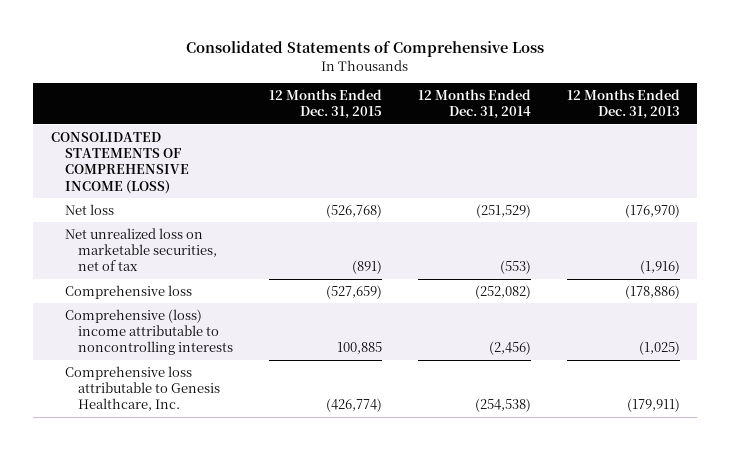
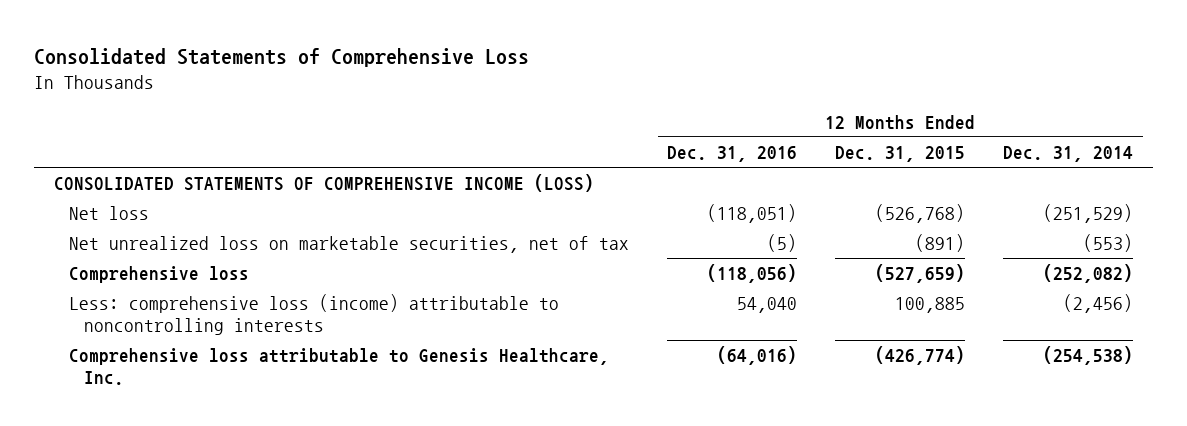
- | 12 Months Ended Dec. 31, 2015 | 12 Months Ended Dec. 31, 2014 | 12 Months Ended Dec. 31, 2013
+ | 12 Months Ended Dec. 31, 2016 | 12 Months Ended Dec. 31, 2015 | 12 Months Ended Dec. 31, 2014
- Comprehensive (loss) income attributable to noncontrolling interests | 100,885 | (2,456) | (1,025)
+ Less: comprehensive loss (income) attributable to noncontrolling interests | 54,040 | 100,885 | (2,456)

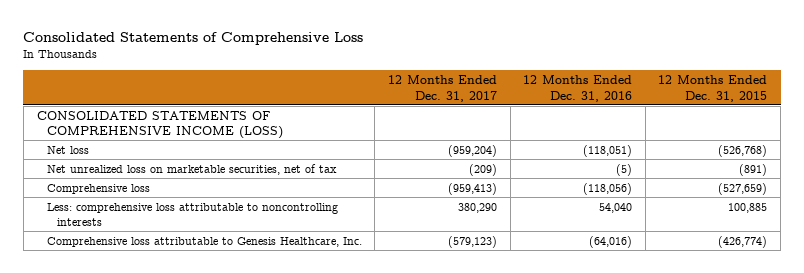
- | 12 Months Ended Dec. 31, 2016 | 12 Months Ended Dec. 31, 2015 | 12 Months Ended Dec. 31, 2014
+ | 12 Months Ended Dec. 31, 2017 | 12 Months Ended Dec. 31, 2016 | 12 Months Ended Dec. 31, 2015
- Less: comprehensive loss (income) attributable to noncontrolling interests | 54,040 | 100,885 | (2,456)
+ Less: comprehensive loss attributable to noncontrolling interests | 380,290 | 54,040 | 100,885

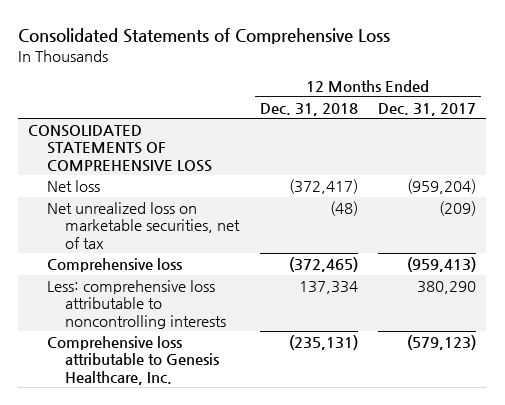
- | 12 Months Ended Dec. 31, 2017 | 12 Months Ended Dec. 31, 2016 | 12 Months Ended Dec. 31, 2015
+ | 12 Months Ended Dec. 31, 2018 | 12 Months Ended Dec. 31, 2017
- CONSOLIDATED STATEMENTS OF COMPREHENSIVE INCOME (LOSS)
+ CONSOLIDATED STATEMENTS OF COMPREHENSIVE LOSS

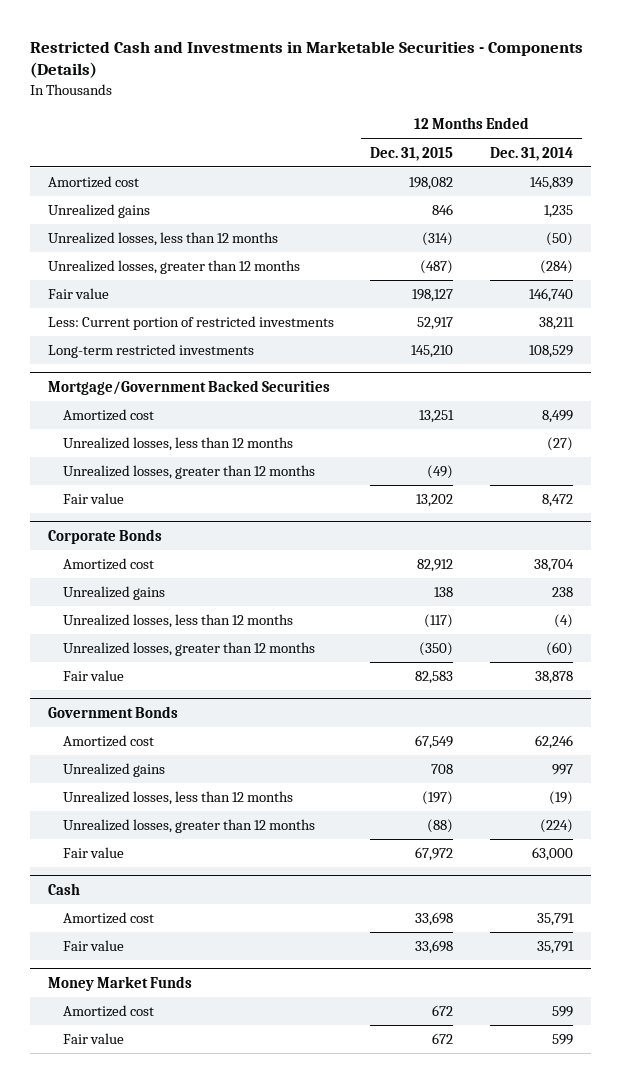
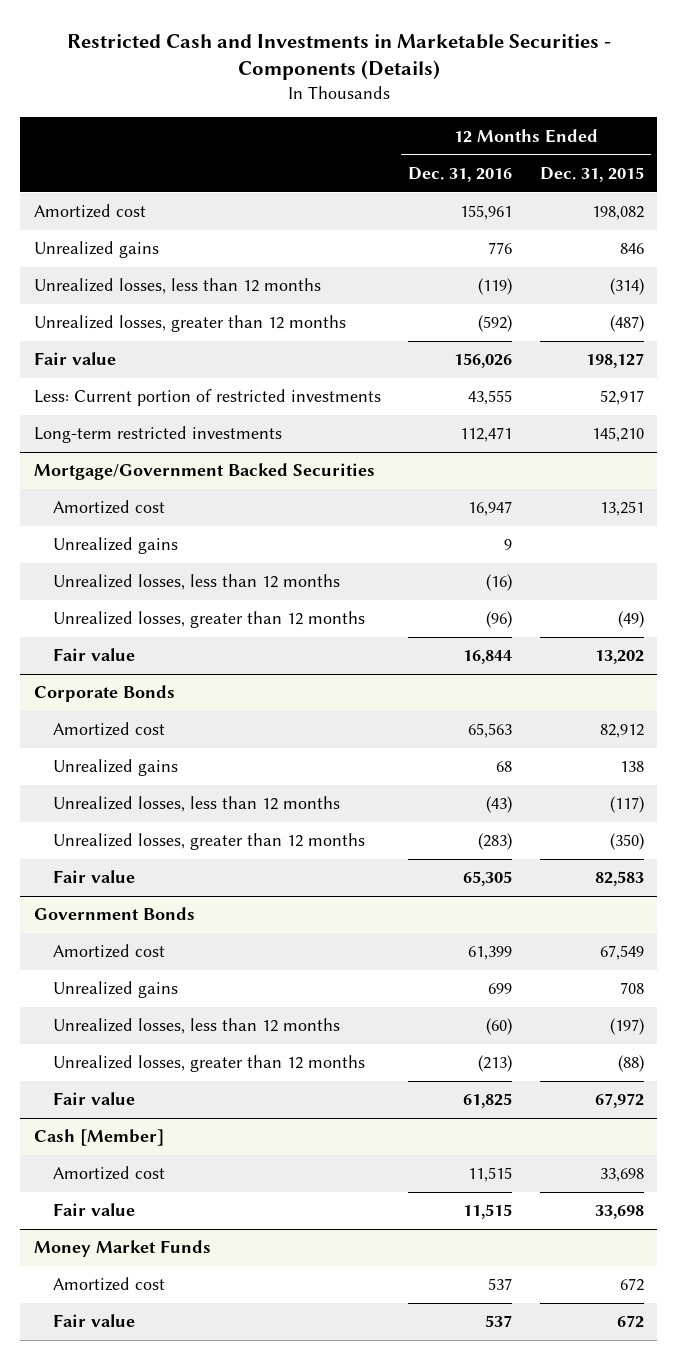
- | 12 Months Ended Dec. 31, 2015 | 12 Months Ended Dec. 31, 2014
+ | 12 Months Ended Dec. 31, 2016 | 12 Months Ended Dec. 31, 2015
@ Mortgage/Government Backed Securities
+ Unrealized gains | 9 |
- Cash
+ Cash [Member]

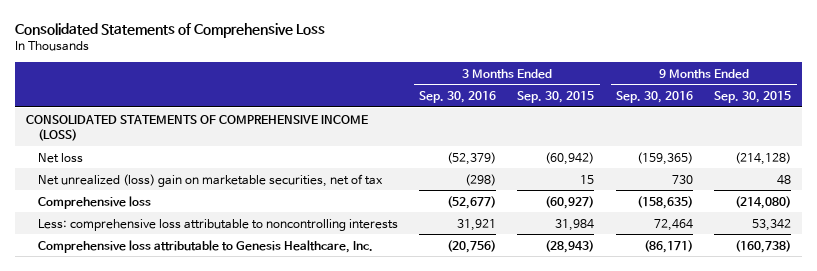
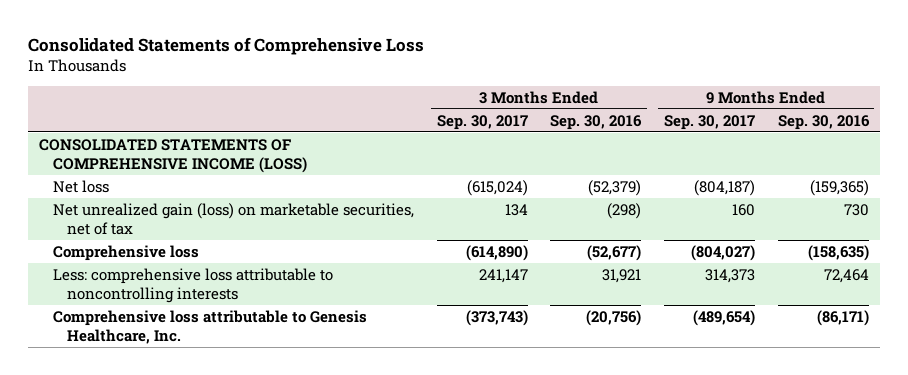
- | 3 Months Ended Sep. 30, 2016 | 3 Months Ended Sep. 30, 2015 | 9 Months Ended Sep. 30, 2016 | 9 Months Ended Sep. 30, 2015
+ | 3 Months Ended Sep. 30, 2017 | 3 Months Ended Sep. 30, 2016 | 9 Months Ended Sep. 30, 2017 | 9 Months Ended Sep. 30, 2016
- Net unrealized (loss) gain on marketable securities, net of tax | (298) | 15 | 730 | 48
+ Net unrealized gain (loss) on marketable securities, net of tax | 134 | (298) | 160 | 730

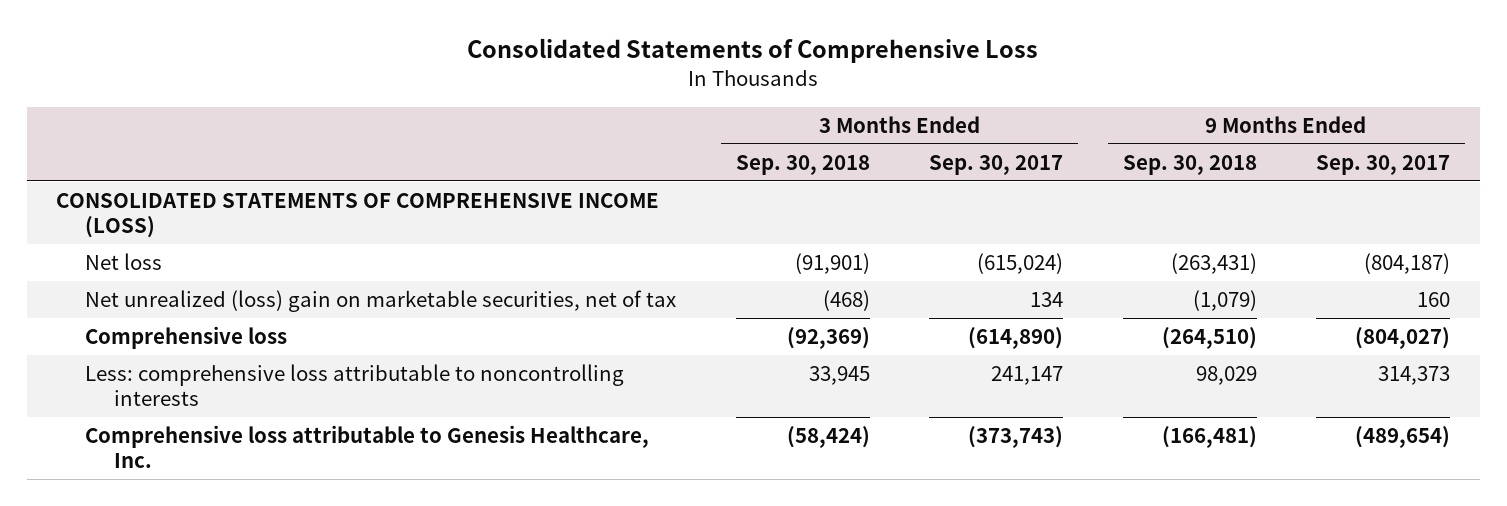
- | 3 Months Ended Sep. 30, 2017 | 3 Months Ended Sep. 30, 2016 | 9 Months Ended Sep. 30, 2017 | 9 Months Ended Sep. 30, 2016
+ | 3 Months Ended Sep. 30, 2018 | 3 Months Ended Sep. 30, 2017 | 9 Months Ended Sep. 30, 2018 | 9 Months Ended Sep. 30, 2017
- Net unrealized gain (loss) on marketable securities, net of tax | 134 | (298) | 160 | 730
+ Net unrealized (loss) gain on marketable securities, net of tax | (468) | 134 | (1,079) | 160

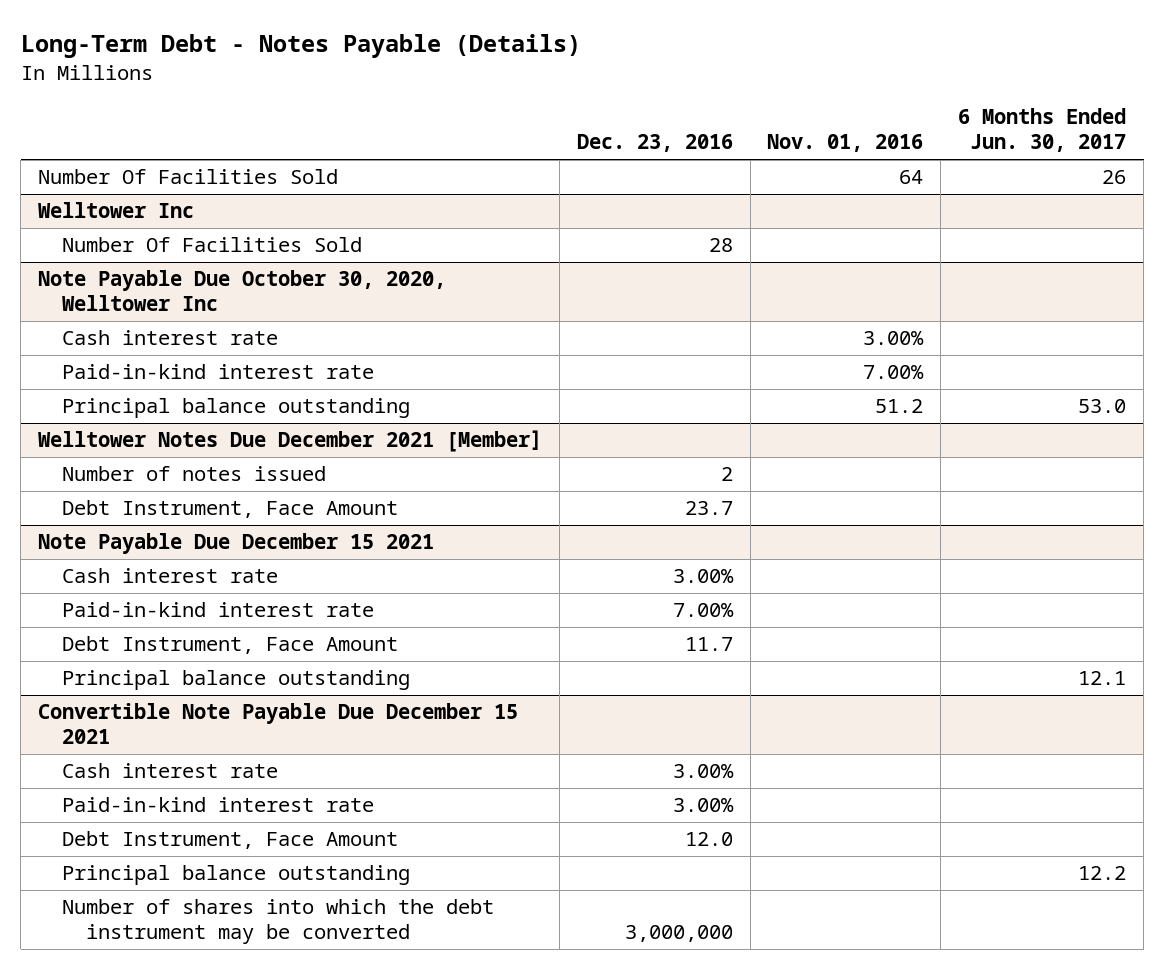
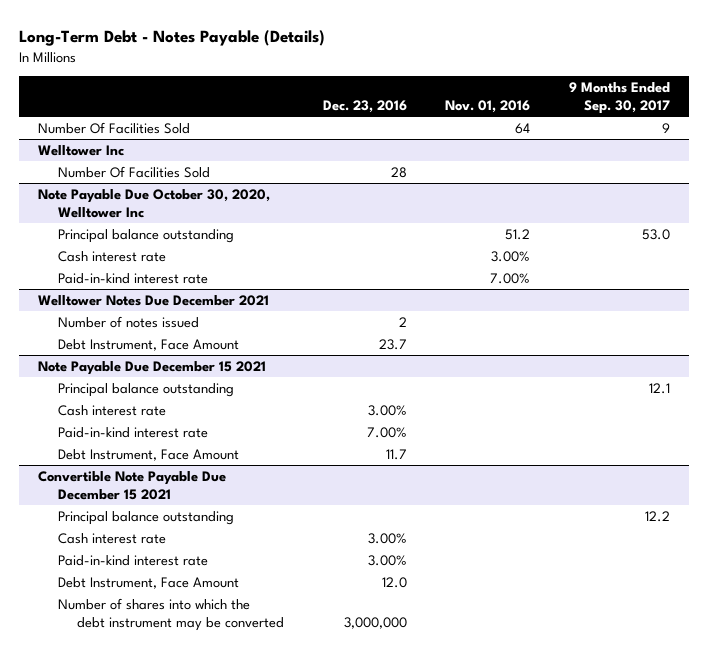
- | Dec. 23, 2016 | Nov. 01, 2016 | 6 Months Ended Jun. 30, 2017
+ | Dec. 23, 2016 | Nov. 01, 2016 | 9 Months Ended Sep. 30, 2017
@ Note Payable Due October 30, 2020, Welltower Inc
moved up: Principal balance outstanding | | 51.2 | 53.0
- Welltower Notes Due December 2021 [Member]
+ Welltower Notes Due December 2021
@ Note Payable Due December 15 2021
moved up: Principal balance outstanding | | | 12.1
@ Convertible Note Payable Due December 15 2021
moved up: Principal balance outstanding | | | 12.2

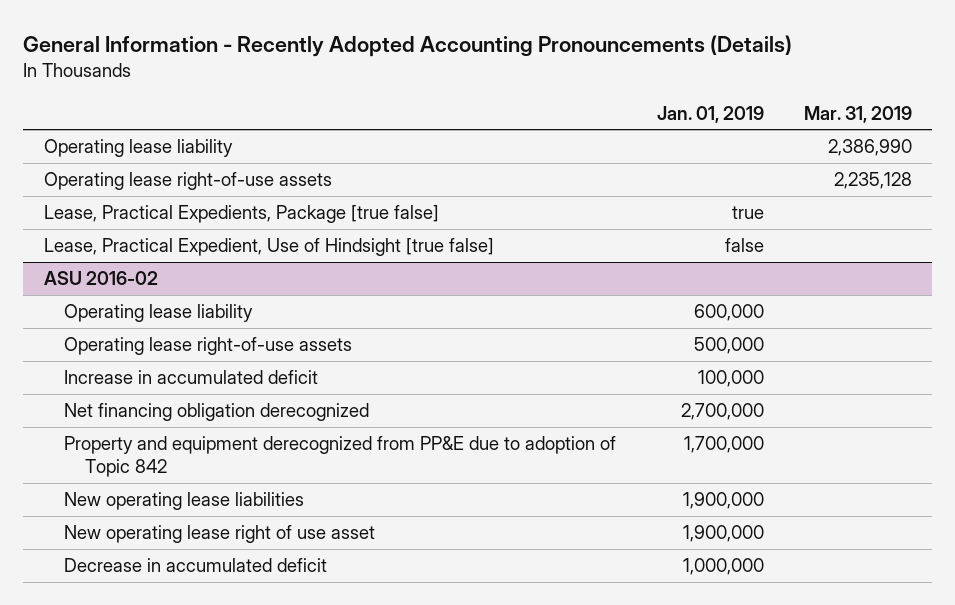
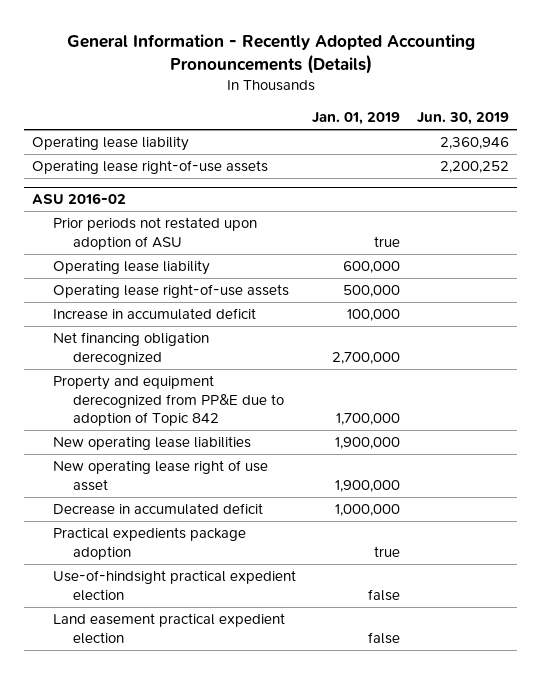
- | Jan. 01, 2019 | Mar. 31, 2019
+ | Jan. 01, 2019 | Jun. 30, 2019
- Lease, Practical Expedients, Package [true false] | true |
- Lease, Practical Expedient, Use of Hindsight [true false] | false |
@ ASU 2016-02
+ Prior periods not restated upon adoption of ASU | true |
+ Practical expedients package adoption | true |
+ Use-of-hindsight practical expedient election | false |
+ Land easement practical expedient election | false |

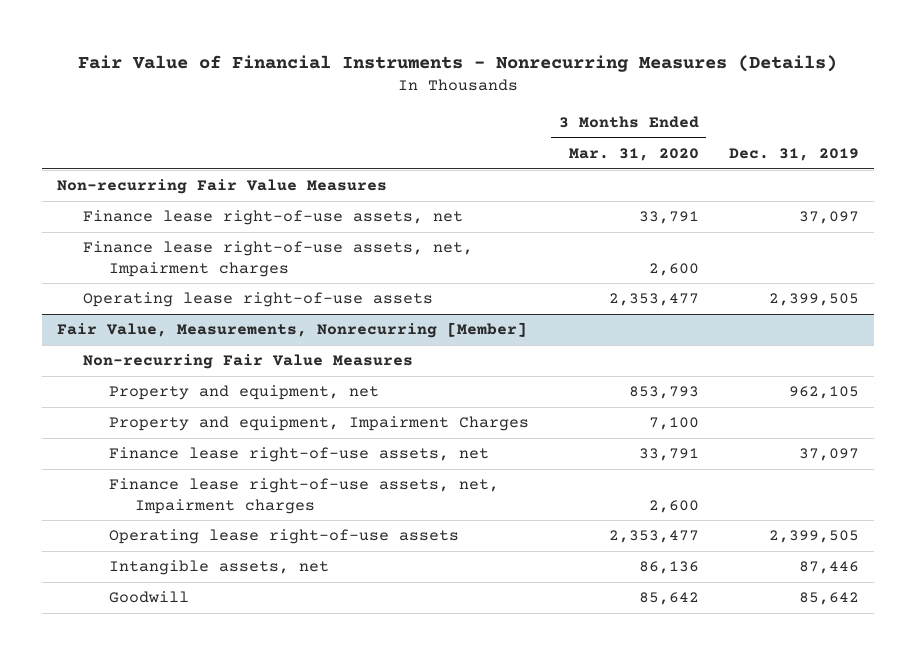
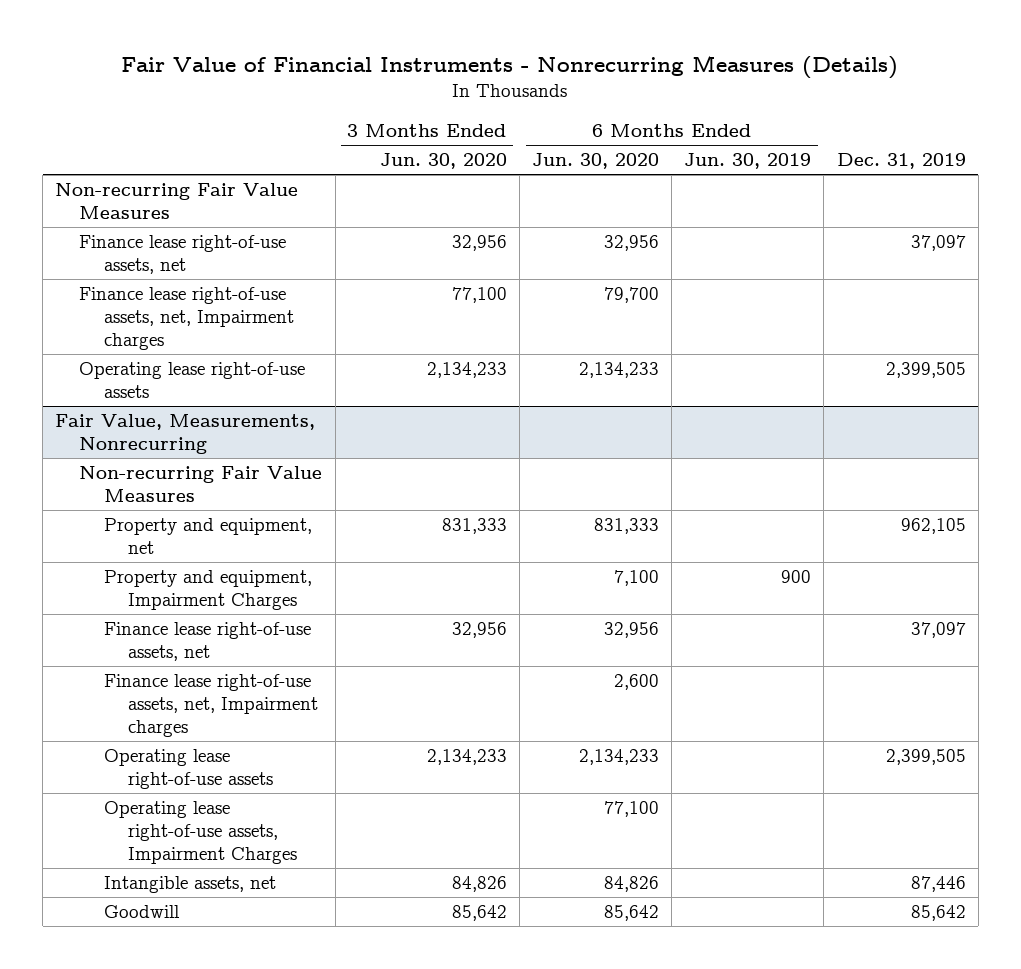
- | 3 Months Ended Mar. 31, 2020 | Dec. 31, 2019
+ | 3 Months Ended Jun. 30, 2020 | 6 Months Ended Jun. 30, 2020 | 6 Months Ended Jun. 30, 2019 | Dec. 31, 2019
- Fair Value, Measurements, Nonrecurring [Member]
+ Fair Value, Measurements, Nonrecurring
+ Operating lease right-of-use assets, Impairment Charges | | 77,100 | |

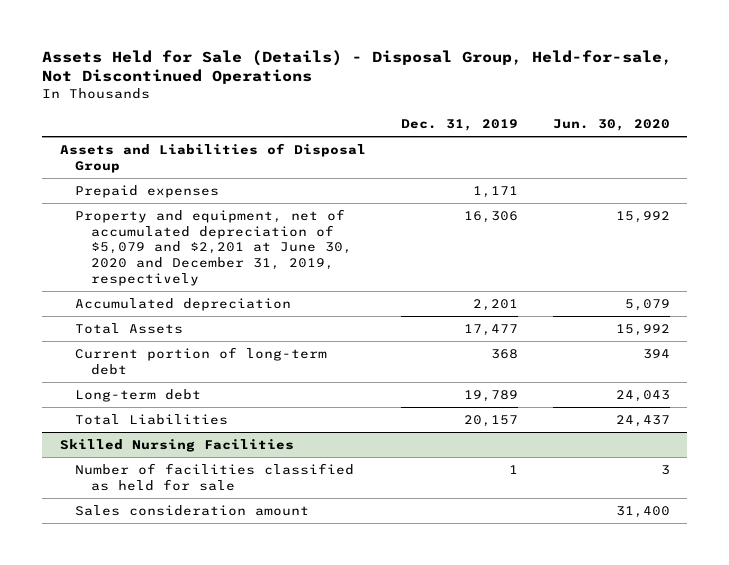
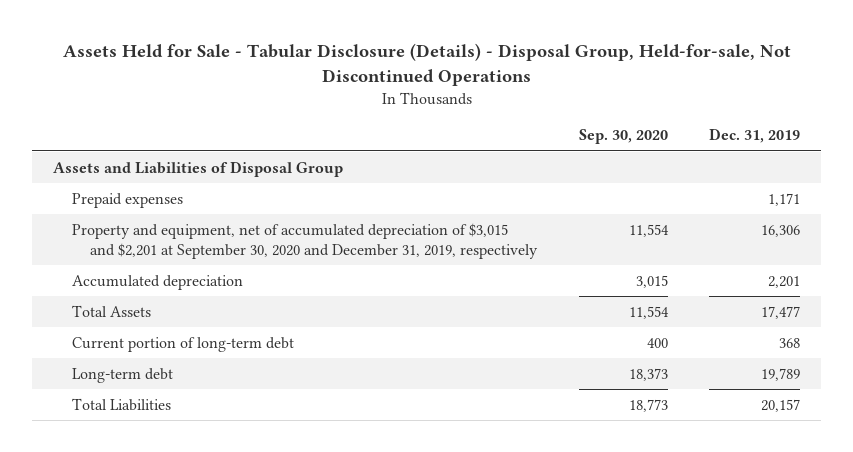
- Assets Held for Sale (Details) - Disposal Group, Held-for-sale, Not Discontinued Operations
+ Assets Held for Sale - Tabular Disclosure (Details) - Disposal Group, Held-for-sale, Not Discontinued Operations
- | Dec. 31, 2019 | Jun. 30, 2020
+ | Sep. 30, 2020 | Dec. 31, 2019
- Property and equipment, net of accumulated depreciation of $5,079 and $2,201 at June 30, 2020 and December 31, 2019, respectively | 16,306 | 15,992
+ Property and equipment, net of accumulated depreciation of $3,015 and $2,201 at September 30, 2020 and December 31, 2019, respectively | 11,554 | 16,306
- Skilled Nursing Facilities
- Number of facilities classified as held for sale | 1 | 3
- Sales consideration amount | | 31,400

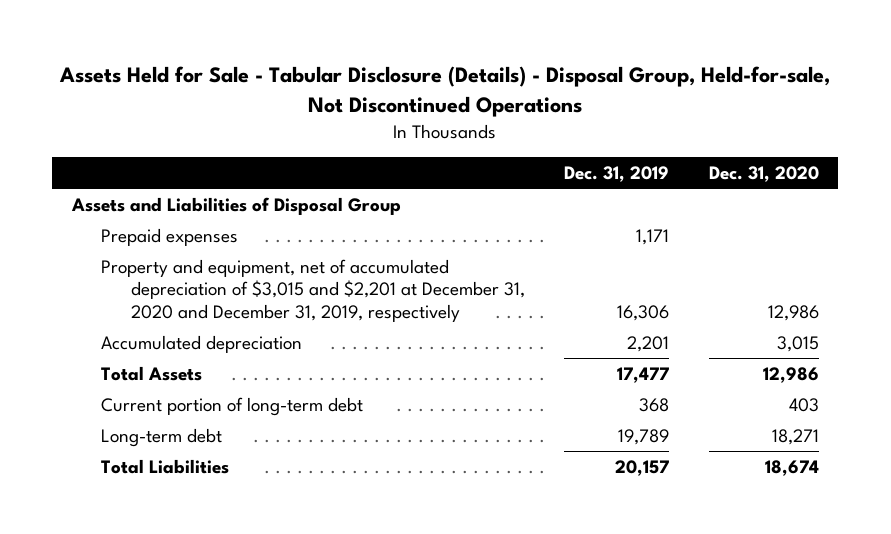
- | Sep. 30, 2020 | Dec. 31, 2019
+ | Dec. 31, 2019 | Dec. 31, 2020
- Property and equipment, net of accumulated depreciation of $3,015 and $2,201 at September 30, 2020 and December 31, 2019, respectively | 11,554 | 16,306
+ Property and equipment, net of accumulated depreciation of $3,015 and $2,201 at December 31, 2020 and December 31, 2019, respectively | 16,306 | 12,986

